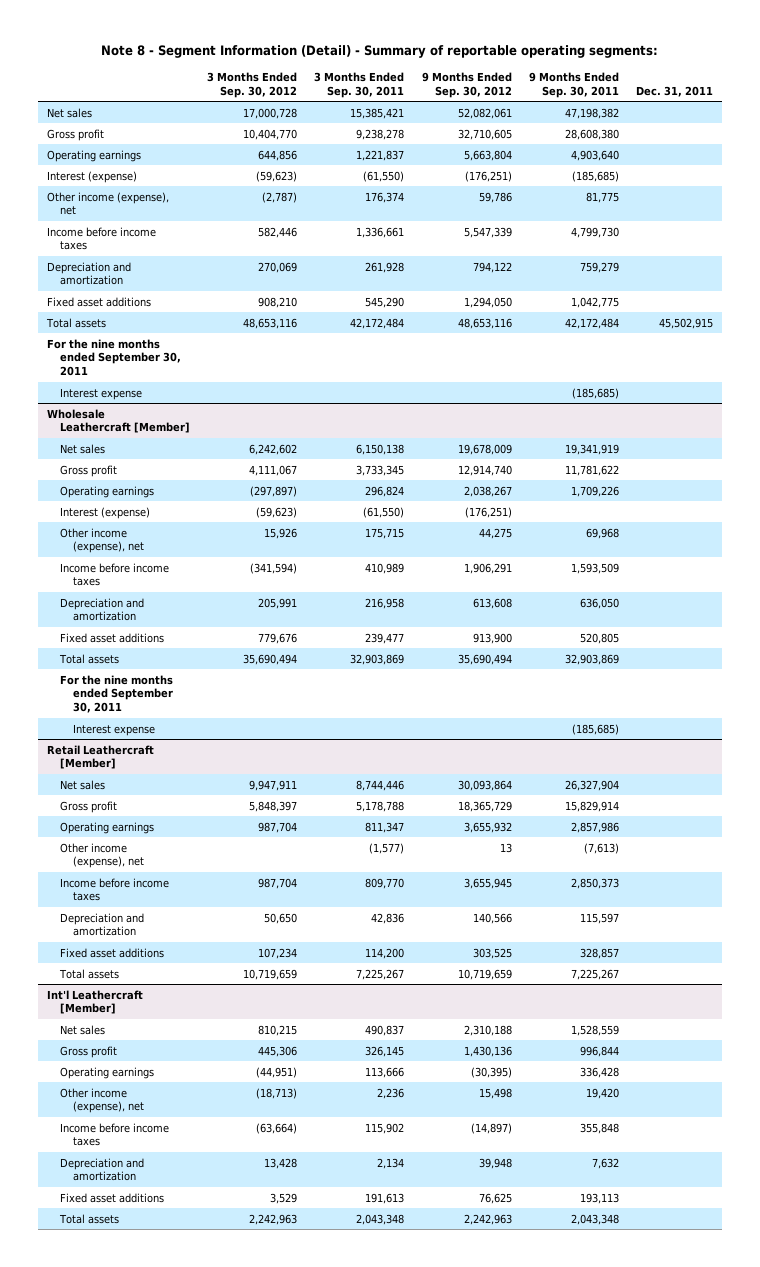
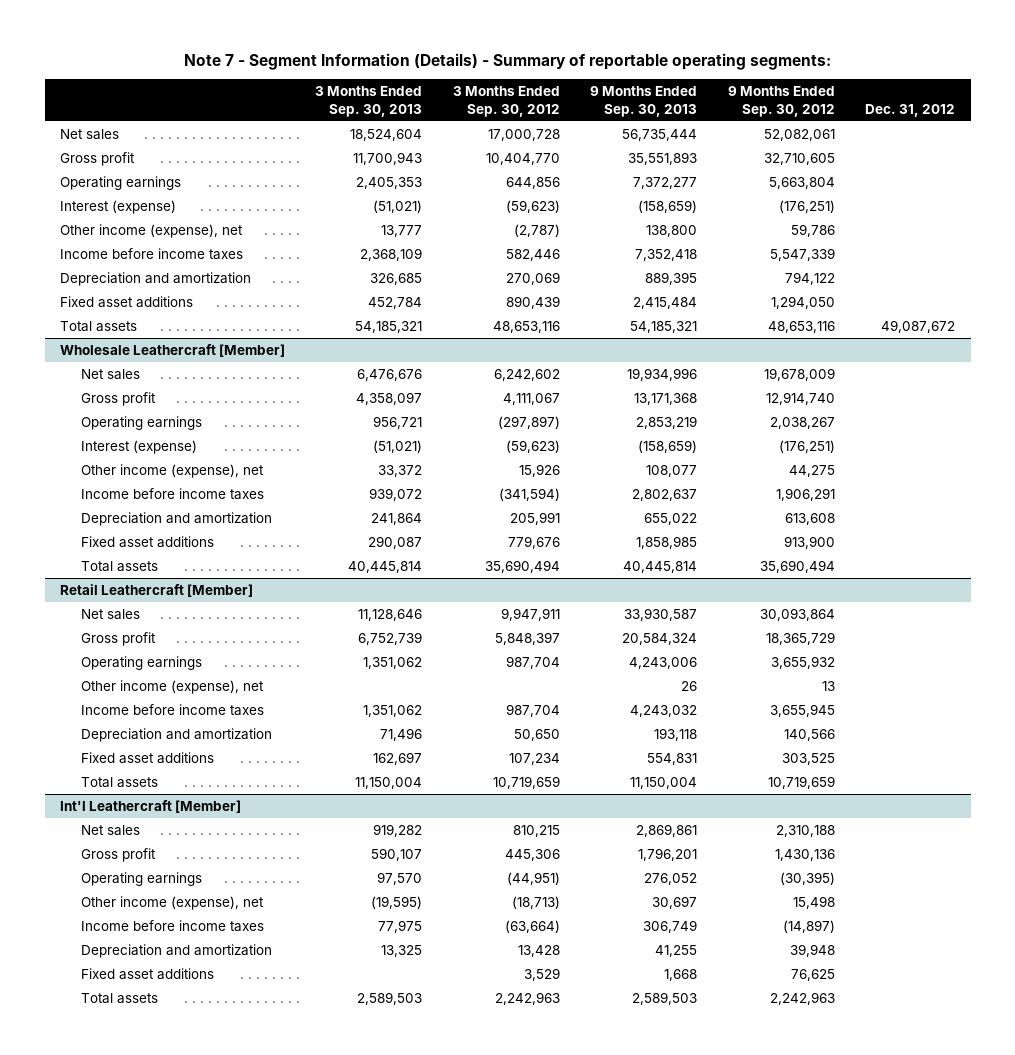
- Note 8 - Segment Information (Detail) - Summary of reportable operating segments:
+ Note 7 - Segment Information (Details) - Summary of reportable operating segments:
- | 3 Months Ended Sep. 30, 2012 | 3 Months Ended Sep. 30, 2011 | 9 Months Ended Sep. 30, 2012 | 9 Months Ended Sep. 30, 2011 | Dec. 31, 2011
+ | 3 Months Ended Sep. 30, 2013 | 3 Months Ended Sep. 30, 2012 | 9 Months Ended Sep. 30, 2013 | 9 Months Ended Sep. 30, 2012 | Dec. 31, 2012
- Fixed asset additions | 908,210 | 545,290 | 1,294,050 | 1,042,775 |
+ Fixed asset additions | 452,784 | 890,439 | 2,415,484 | 1,294,050 |
- For the nine months ended September 30, 2011
- Interest expense | | | | (185,685) |
@ Wholesale Leathercraft [Member]
- For the nine months ended September 30, 2011
- Interest expense | | | | (185,685) |

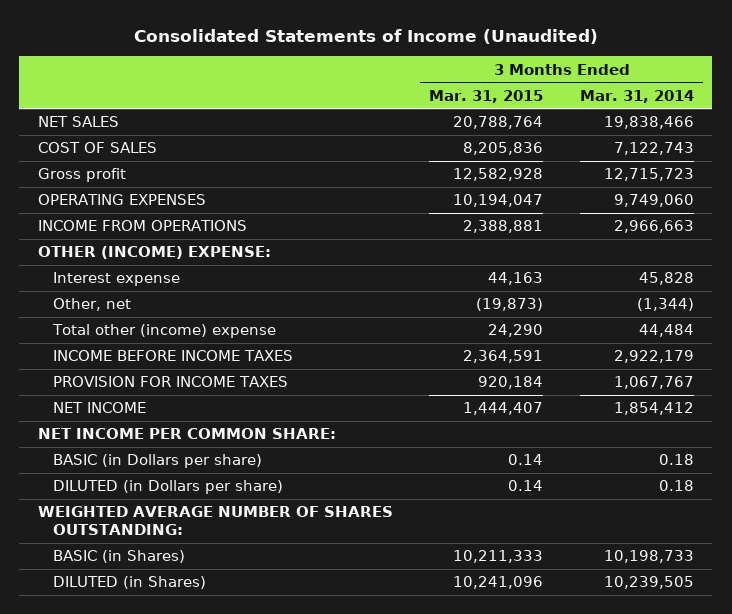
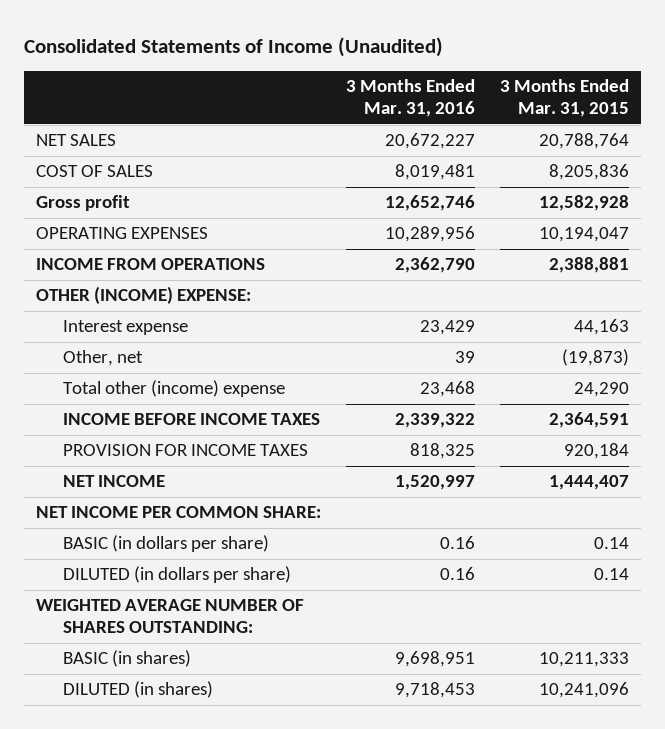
- | 3 Months Ended Mar. 31, 2015 | 3 Months Ended Mar. 31, 2014
+ | 3 Months Ended Mar. 31, 2016 | 3 Months Ended Mar. 31, 2015
- BASIC (in Dollars per share) | 0.14 | 0.18
- DILUTED (in Dollars per share) | 0.14 | 0.18
+ BASIC (in dollars per share) | 0.16 | 0.14
+ DILUTED (in dollars per share) | 0.16 | 0.14
- BASIC (in Shares) | 10,211,333 | 10,198,733
- DILUTED (in Shares) | 10,241,096 | 10,239,505
+ BASIC (in shares) | 9,698,951 | 10,211,333
+ DILUTED (in shares) | 9,718,453 | 10,241,096

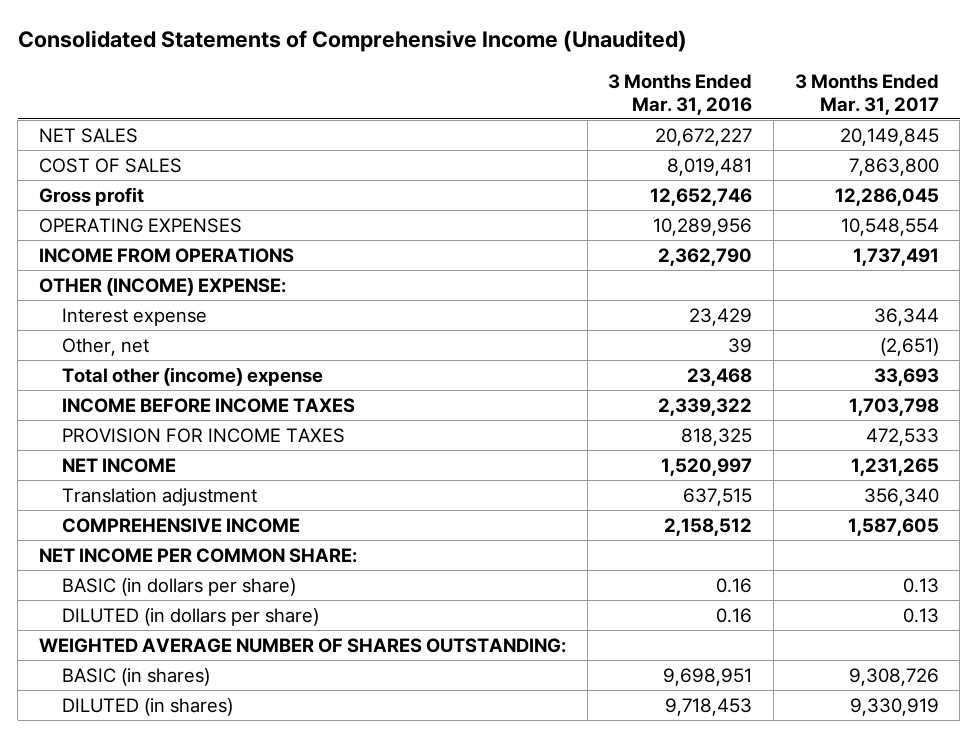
- Consolidated Statements of Income (Unaudited)
+ Consolidated Statements of Comprehensive Income (Unaudited)
- | 3 Months Ended Mar. 31, 2016 | 3 Months Ended Mar. 31, 2015
+ | 3 Months Ended Mar. 31, 2016 | 3 Months Ended Mar. 31, 2017
+ Translation adjustment | 637,515 | 356,340
+ COMPREHENSIVE INCOME | 2,158,512 | 1,587,605

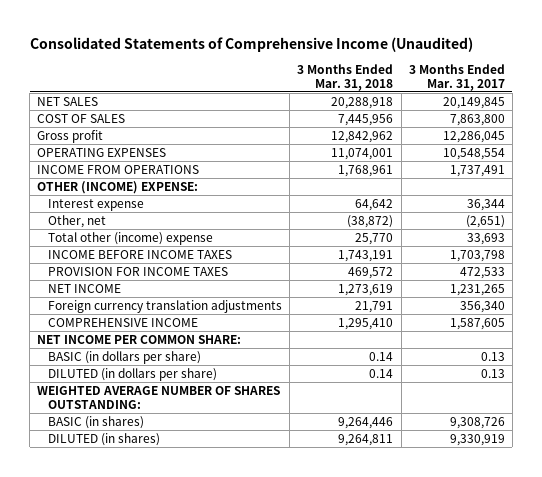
- | 3 Months Ended Mar. 31, 2016 | 3 Months Ended Mar. 31, 2017
+ | 3 Months Ended Mar. 31, 2018 | 3 Months Ended Mar. 31, 2017
- Translation adjustment | 637,515 | 356,340
+ Foreign currency translation adjustments | 21,791 | 356,340

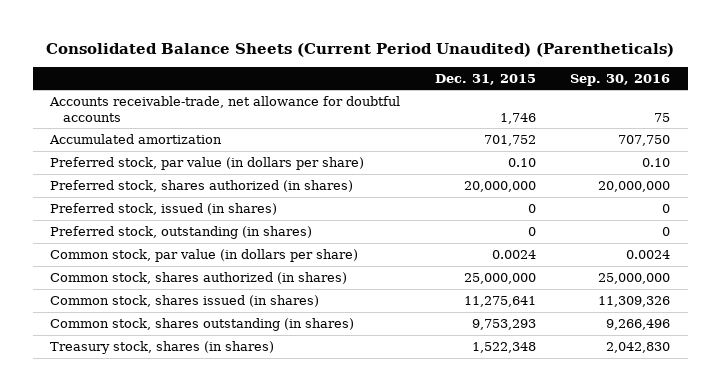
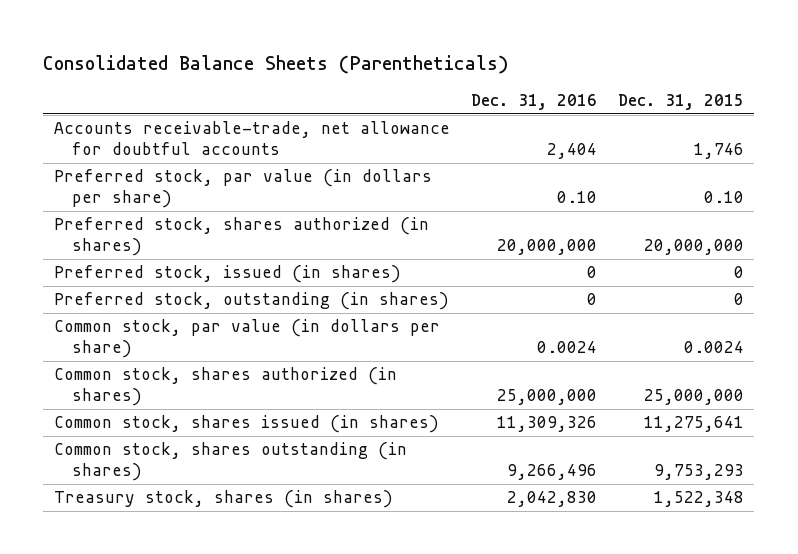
- Consolidated Balance Sheets (Current Period Unaudited) (Parentheticals)
+ Consolidated Balance Sheets (Parentheticals)
- | Dec. 31, 2015 | Sep. 30, 2016
+ | Dec. 31, 2016 | Dec. 31, 2015
- Accumulated amortization | 701,752 | 707,750

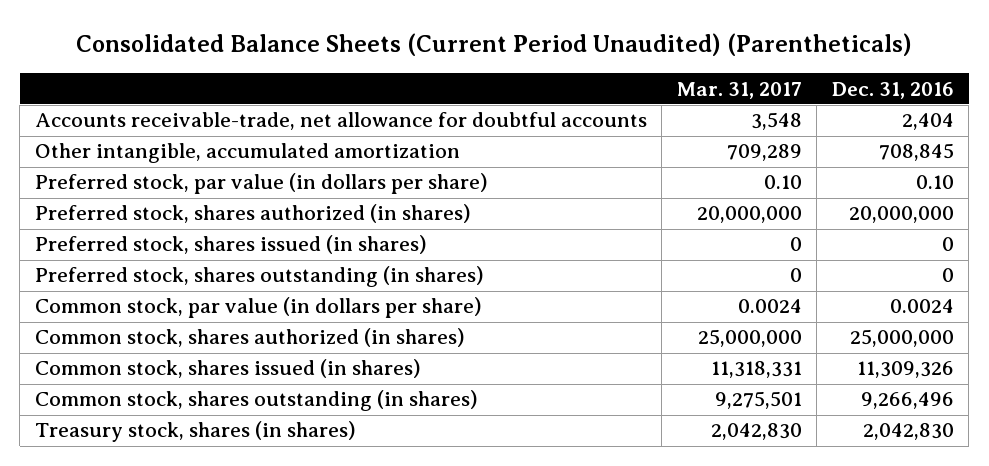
- Consolidated Balance Sheets (Parentheticals)
+ Consolidated Balance Sheets (Current Period Unaudited) (Parentheticals)
- | Dec. 31, 2016 | Dec. 31, 2015
+ | Mar. 31, 2017 | Dec. 31, 2016
+ Other intangible, accumulated amortization | 709,289 | 708,845
- Preferred stock, issued (in shares) | 0 | 0
- Preferred stock, outstanding (in shares) | 0 | 0
+ Preferred stock, shares issued (in shares) | 0 | 0
+ Preferred stock, shares outstanding (in shares) | 0 | 0

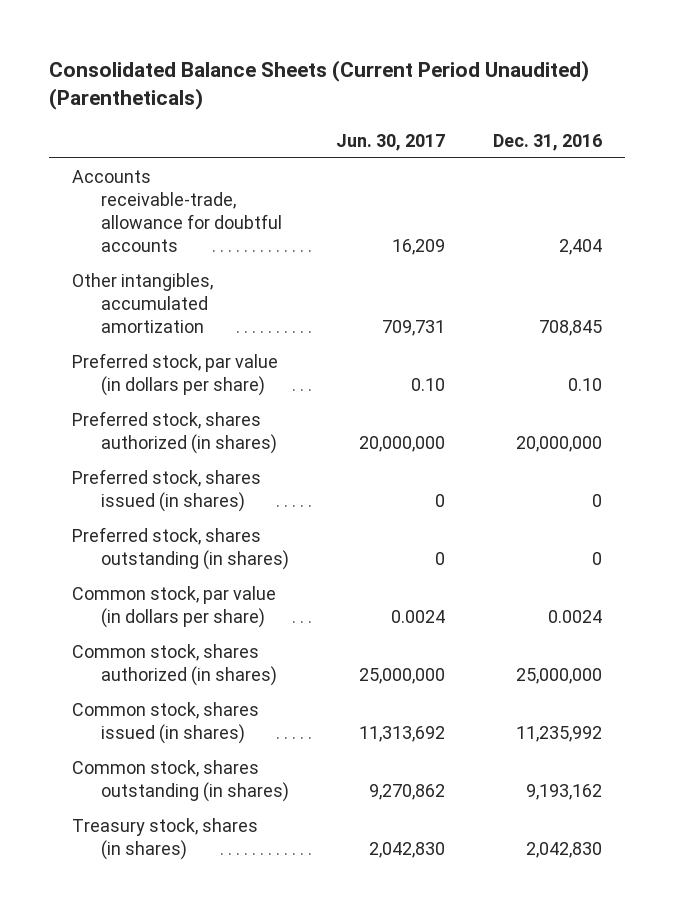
- | Mar. 31, 2017 | Dec. 31, 2016
+ | Jun. 30, 2017 | Dec. 31, 2016
- Accounts receivable-trade, net allowance for doubtful accounts | 3,548 | 2,404
- Other intangible, accumulated amortization | 709,289 | 708,845
+ Accounts receivable-trade, allowance for doubtful accounts | 16,209 | 2,404
+ Other intangibles, accumulated amortization | 709,731 | 708,845
- Common stock, shares issued (in shares) | 11,318,331 | 11,309,326
- Common stock, shares outstanding (in shares) | 9,275,501 | 9,266,496
+ Common stock, shares issued (in shares) | 11,313,692 | 11,235,992
+ Common stock, shares outstanding (in shares) | 9,270,862 | 9,193,162

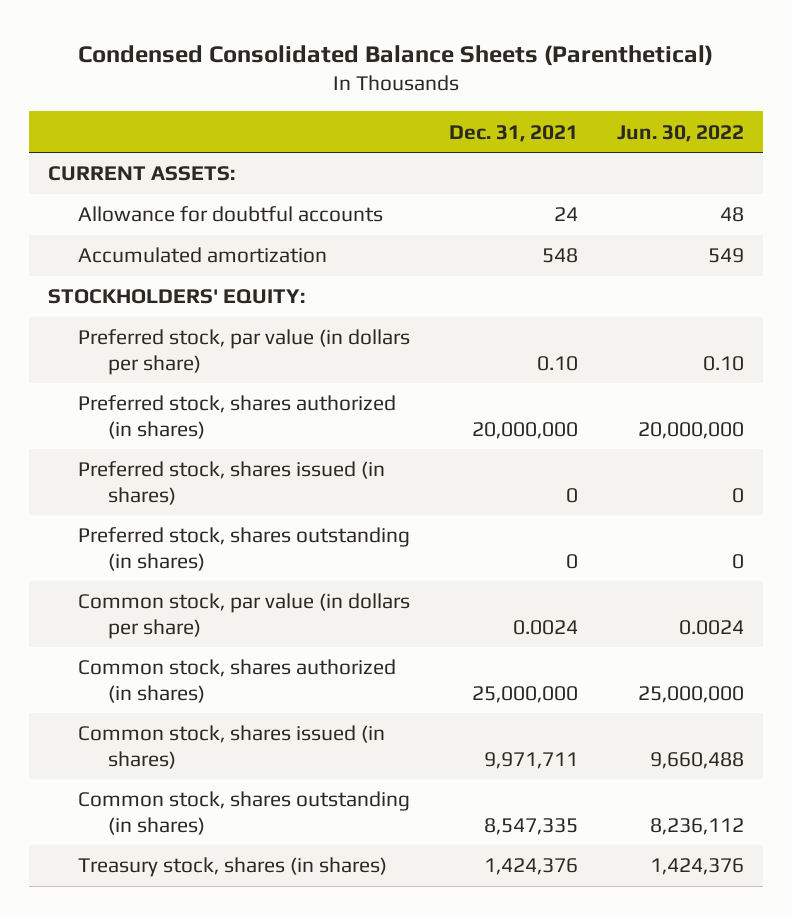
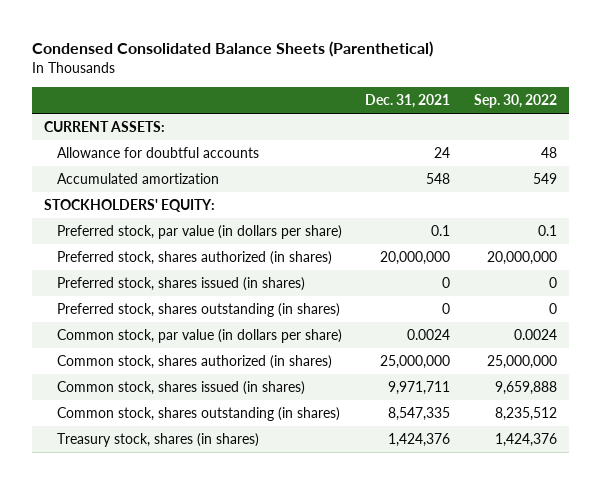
- | Dec. 31, 2021 | Jun. 30, 2022
+ | Dec. 31, 2021 | Sep. 30, 2022
- Preferred stock, par value (in dollars per share) | 0.10 | 0.10
+ Preferred stock, par value (in dollars per share) | 0.1 | 0.1

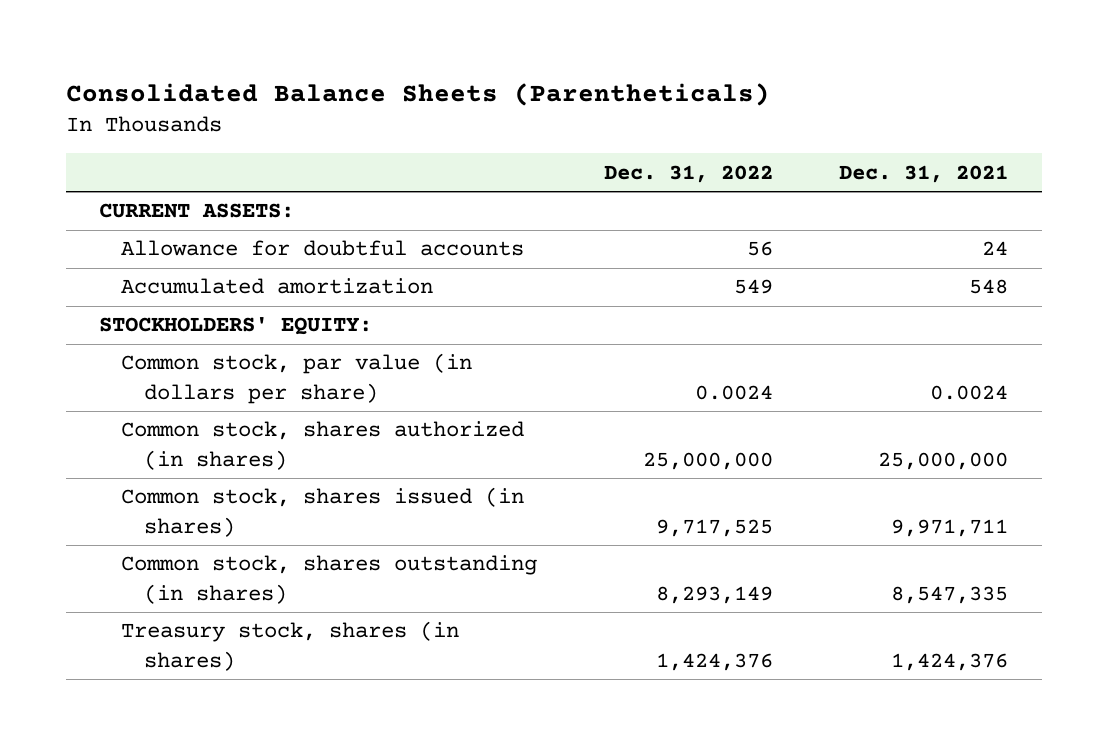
- Condensed Consolidated Balance Sheets (Parenthetical)
+ Consolidated Balance Sheets (Parentheticals)
- | Dec. 31, 2021 | Sep. 30, 2022
+ | Dec. 31, 2022 | Dec. 31, 2021
- Preferred stock, par value (in dollars per share) | 0.1 | 0.1
- Preferred stock, shares authorized (in shares) | 20,000,000 | 20,000,000
- Preferred stock, shares issued (in shares) | 0 | 0
- Preferred stock, shares outstanding (in shares) | 0 | 0

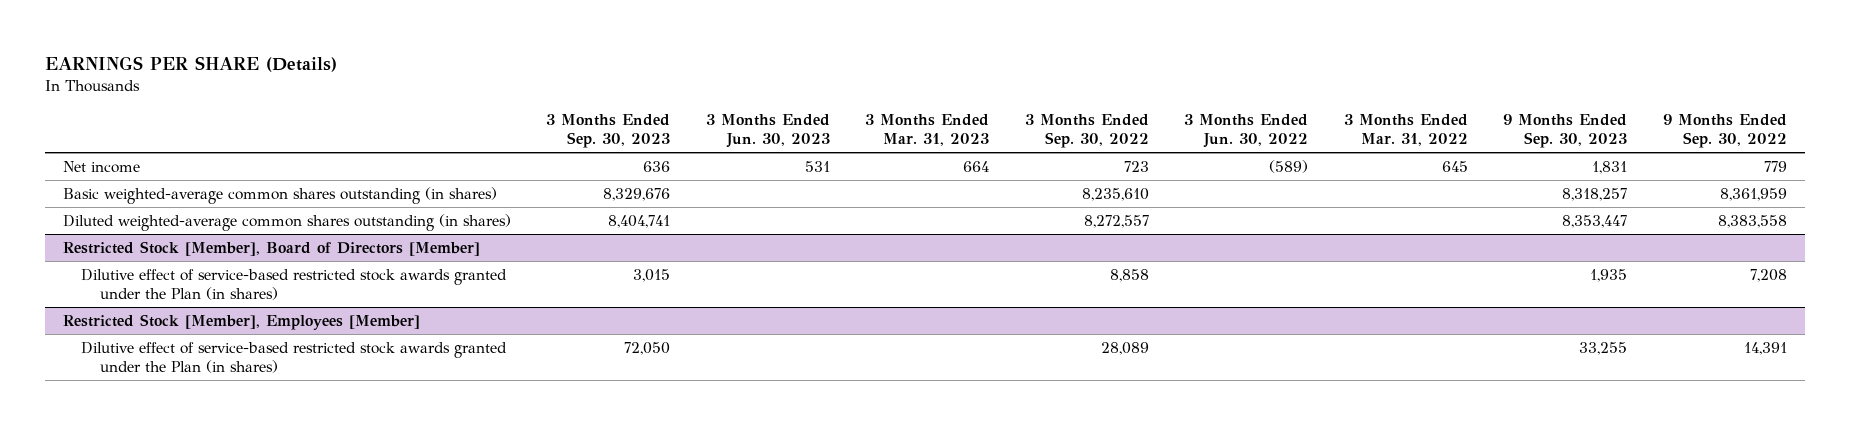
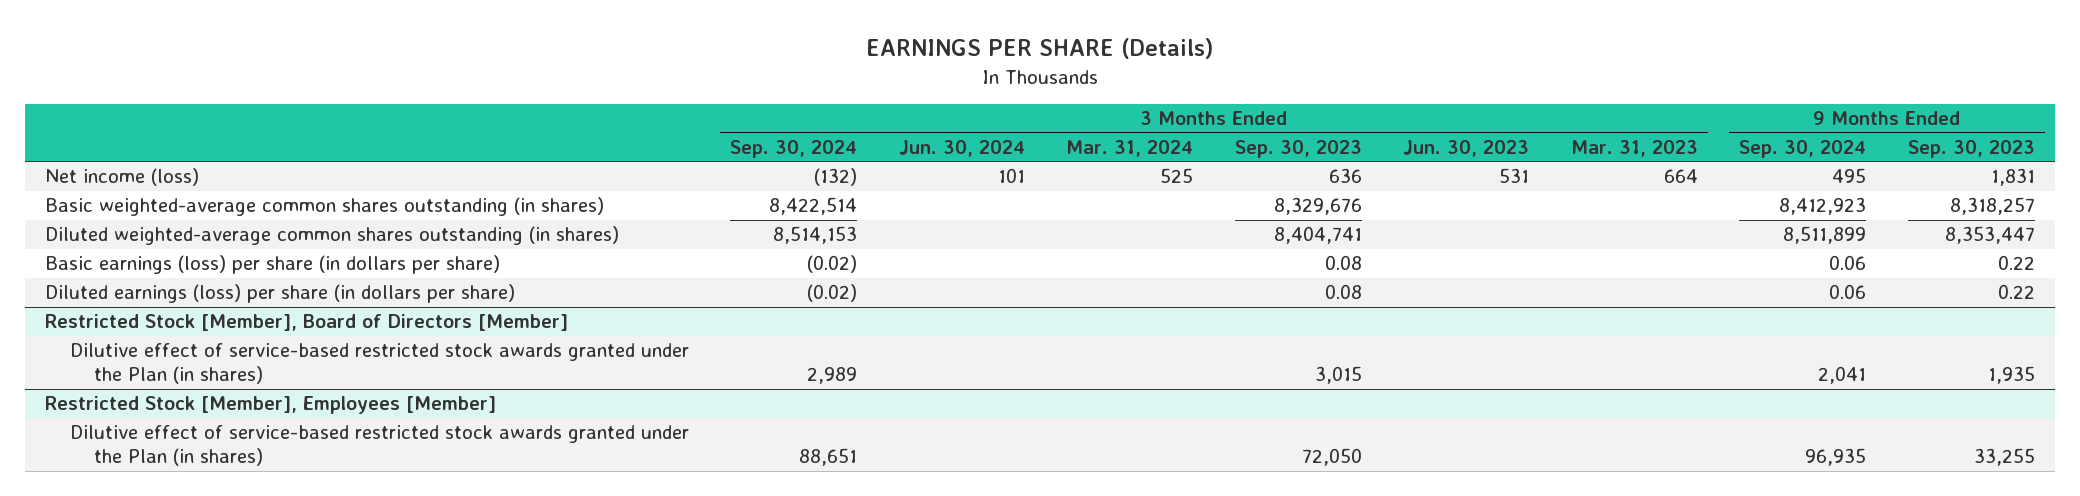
- | 3 Months Ended Sep. 30, 2023 | 3 Months Ended Jun. 30, 2023 | 3 Months Ended Mar. 31, 2023 | 3 Months Ended Sep. 30, 2022 | 3 Months Ended Jun. 30, 2022 | 3 Months Ended Mar. 31, 2022 | 9 Months Ended Sep. 30, 2023 | 9 Months Ended Sep. 30, 2022
+ | 3 Months Ended Sep. 30, 2024 | 3 Months Ended Jun. 30, 2024 | 3 Months Ended Mar. 31, 2024 | 3 Months Ended Sep. 30, 2023 | 3 Months Ended Jun. 30, 2023 | 3 Months Ended Mar. 31, 2023 | 9 Months Ended Sep. 30, 2024 | 9 Months Ended Sep. 30, 2023
- Net income | 636 | 531 | 664 | 723 | (589) | 645 | 1,831 | 779
+ Net income (loss) | (132) | 101 | 525 | 636 | 531 | 664 | 495 | 1,831
+ Basic earnings (loss) per share (in dollars per share) | (0.02) | | | 0.08 | | | 0.06 | 0.22
+ Diluted earnings (loss) per share (in dollars per share) | (0.02) | | | 0.08 | | | 0.06 | 0.22

